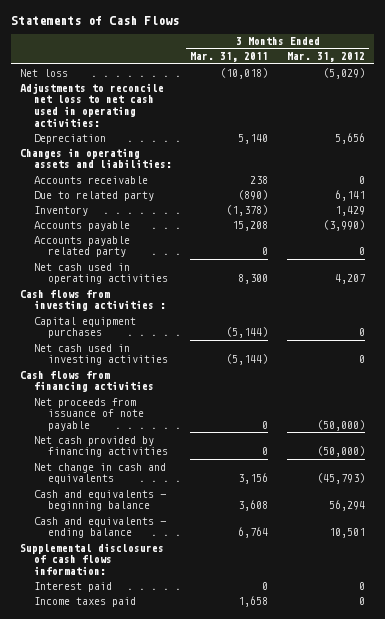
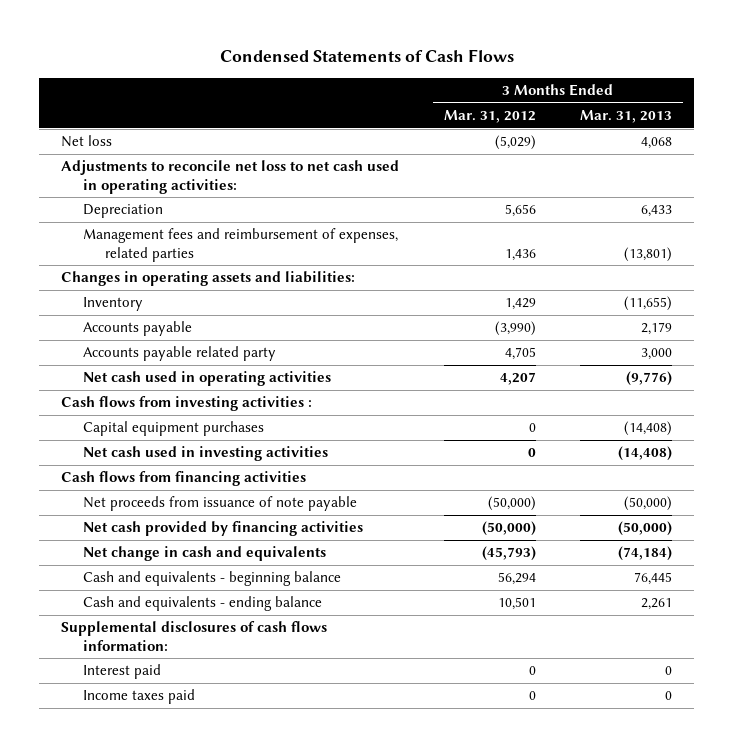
- Statements of Cash Flows
+ Condensed Statements of Cash Flows
- | 3 Months Ended Mar. 31, 2011 | 3 Months Ended Mar. 31, 2012
+ | 3 Months Ended Mar. 31, 2012 | 3 Months Ended Mar. 31, 2013
+ Management fees and reimbursement of expenses, related parties | 1,436 | (13,801)
- Accounts receivable | 238 | 0
- Due to related party | (890) | 6,141
- Accounts payable related party | 0 | 0
+ Accounts payable related party | 4,705 | 3,000

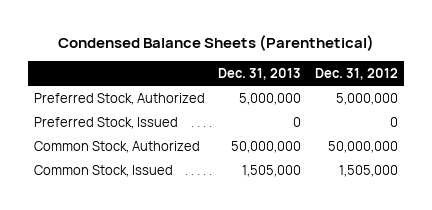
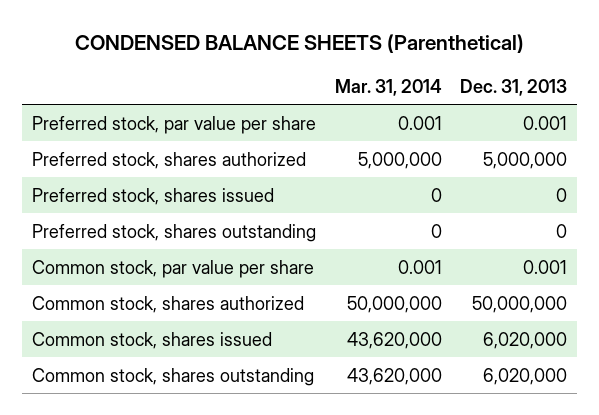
- Condensed Balance Sheets (Parenthetical)
+ CONDENSED BALANCE SHEETS (Parenthetical)
- | Dec. 31, 2013 | Dec. 31, 2012
+ | Mar. 31, 2014 | Dec. 31, 2013
- Preferred Stock, Authorized | 5,000,000 | 5,000,000
- Preferred Stock, Issued | 0 | 0
- Common Stock, Authorized | 50,000,000 | 50,000,000
- Common Stock, Issued | 1,505,000 | 1,505,000
+ Preferred stock, par value per share | 0.001 | 0.001
+ Preferred stock, shares authorized | 5,000,000 | 5,000,000
+ Preferred stock, shares issued | 0 | 0
+ Preferred stock, shares outstanding | 0 | 0
+ Common stock, par value per share | 0.001 | 0.001
+ Common stock, shares authorized | 50,000,000 | 50,000,000
+ Common stock, shares issued | 43,620,000 | 6,020,000
+ Common stock, shares outstanding | 43,620,000 | 6,020,000

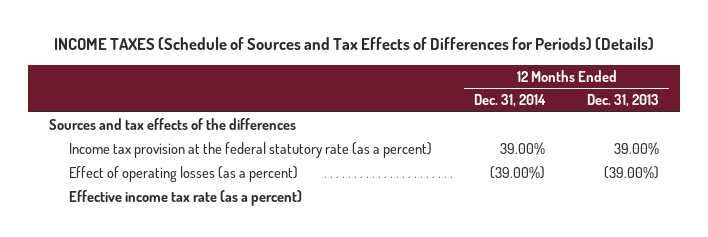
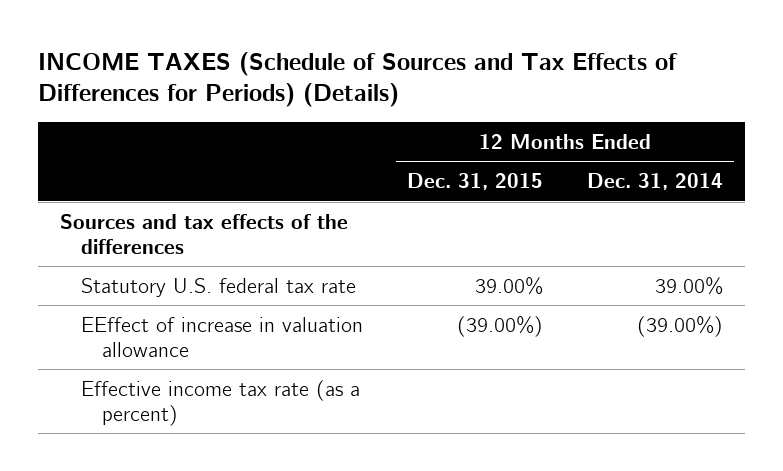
- | 12 Months Ended Dec. 31, 2014 | 12 Months Ended Dec. 31, 2013
+ | 12 Months Ended Dec. 31, 2015 | 12 Months Ended Dec. 31, 2014
- Income tax provision at the federal statutory rate (as a percent) | 39.00% | 39.00%
- Effect of operating losses (as a percent) | (39.00%) | (39.00%)
+ Statutory U.S. federal tax rate | 39.00% | 39.00%
+ EEffect of increase in valuation allowance | (39.00%) | (39.00%)

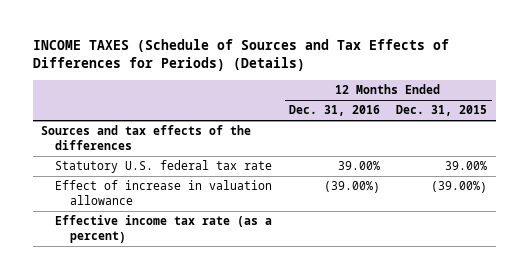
- | 12 Months Ended Dec. 31, 2015 | 12 Months Ended Dec. 31, 2014
+ | 12 Months Ended Dec. 31, 2016 | 12 Months Ended Dec. 31, 2015
- EEffect of increase in valuation allowance | (39.00%) | (39.00%)
+ Effect of increase in valuation allowance | (39.00%) | (39.00%)

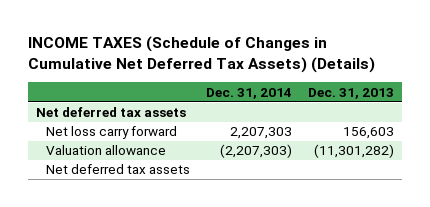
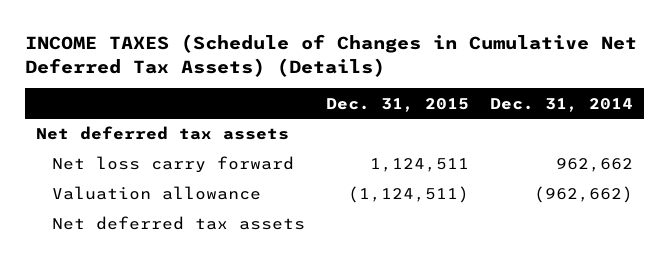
- | Dec. 31, 2014 | Dec. 31, 2013
+ | Dec. 31, 2015 | Dec. 31, 2014
- Net loss carry forward | 2,207,303 | 156,603
- Valuation allowance | (2,207,303) | (11,301,282)
+ Net loss carry forward | 1,124,511 | 962,662
+ Valuation allowance | (1,124,511) | (962,662)

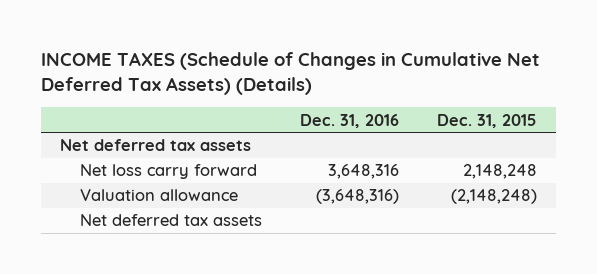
- | Dec. 31, 2015 | Dec. 31, 2014
+ | Dec. 31, 2016 | Dec. 31, 2015
- Net loss carry forward | 1,124,511 | 962,662
- Valuation allowance | (1,124,511) | (962,662)
+ Net loss carry forward | 3,648,316 | 2,148,248
+ Valuation allowance | (3,648,316) | (2,148,248)

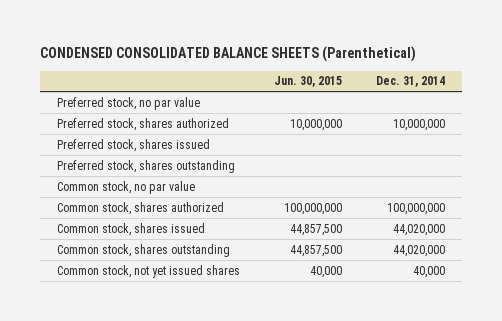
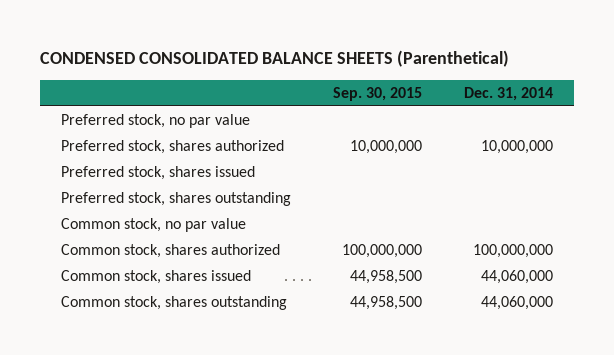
- | Jun. 30, 2015 | Dec. 31, 2014
+ | Sep. 30, 2015 | Dec. 31, 2014
- Common stock, shares issued | 44,857,500 | 44,020,000
- Common stock, shares outstanding | 44,857,500 | 44,020,000
- Common stock, not yet issued shares | 40,000 | 40,000
+ Common stock, shares issued | 44,958,500 | 44,060,000
+ Common stock, shares outstanding | 44,958,500 | 44,060,000

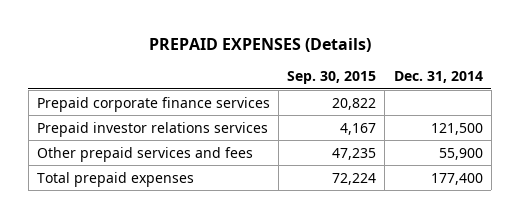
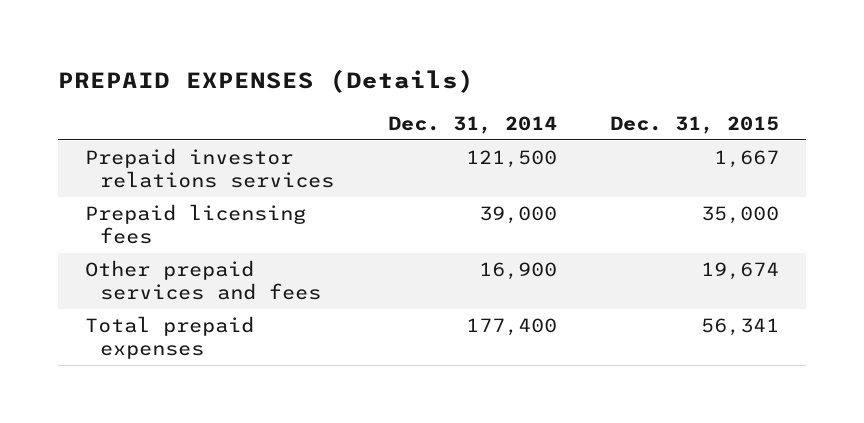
- | Sep. 30, 2015 | Dec. 31, 2014
+ | Dec. 31, 2014 | Dec. 31, 2015
- Prepaid corporate finance services | 20,822 |
- Other prepaid services and fees | 47,235 | 55,900
+ Prepaid licensing fees | 39,000 | 35,000
+ Other prepaid services and fees | 16,900 | 19,674

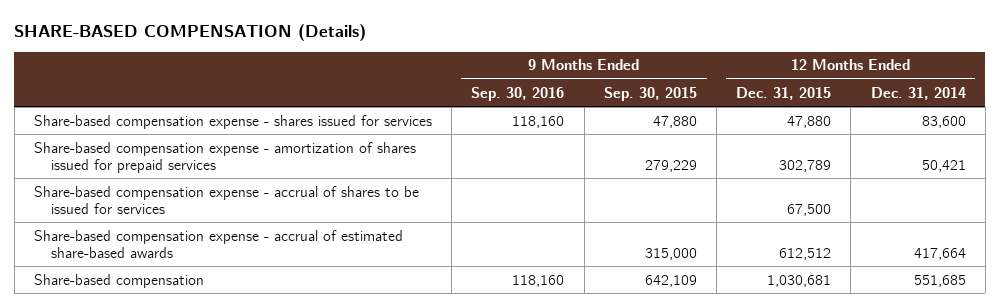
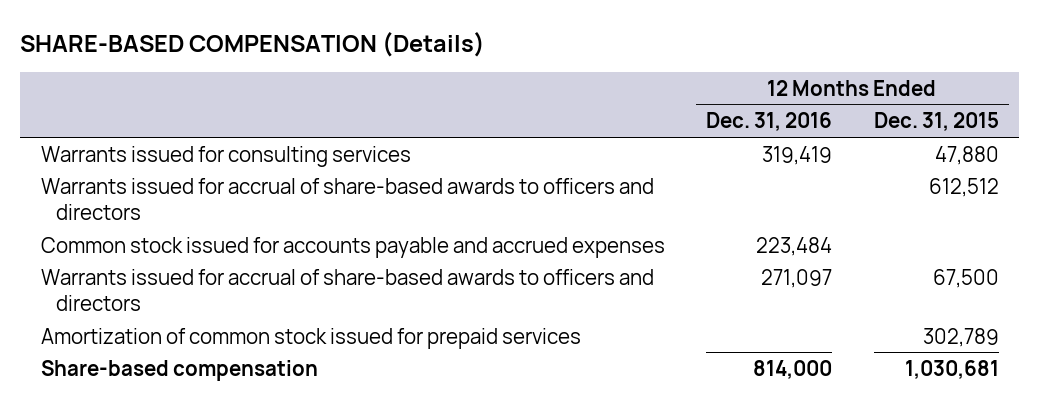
- | 9 Months Ended Sep. 30, 2016 | 9 Months Ended Sep. 30, 2015 | 12 Months Ended Dec. 31, 2015 | 12 Months Ended Dec. 31, 2014
+ | 12 Months Ended Dec. 31, 2016 | 12 Months Ended Dec. 31, 2015
- Share-based compensation expense - shares issued for services | 118,160 | 47,880 | 47,880 | 83,600
- Share-based compensation expense - amortization of shares issued for prepaid services | | 279,229 | 302,789 | 50,421
- Share-based compensation expense - accrual of shares to be issued for services | | | 67,500 |
- Share-based compensation expense - accrual of estimated share-based awards | | 315,000 | 612,512 | 417,664
+ Warrants issued for consulting services | 319,419 | 47,880
+ Warrants issued for accrual of share-based awards to officers and directors | | 612,512
+ Common stock issued for accounts payable and accrued expenses | 223,484 |
+ Warrants issued for accrual of share-based awards to officers and directors | 271,097 | 67,500
+ Amortization of common stock issued for prepaid services | | 302,789

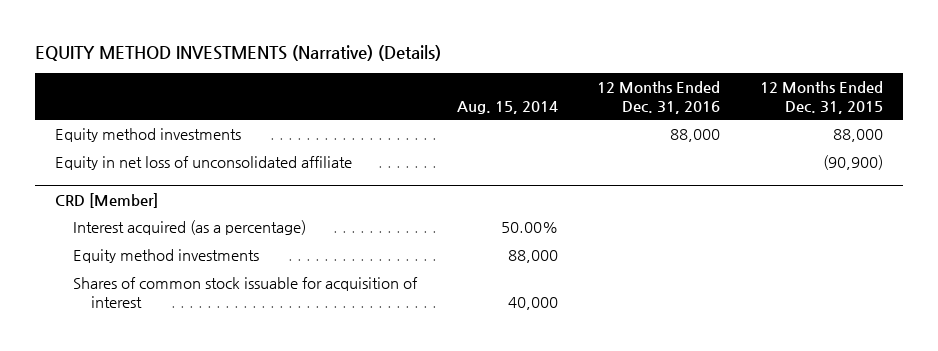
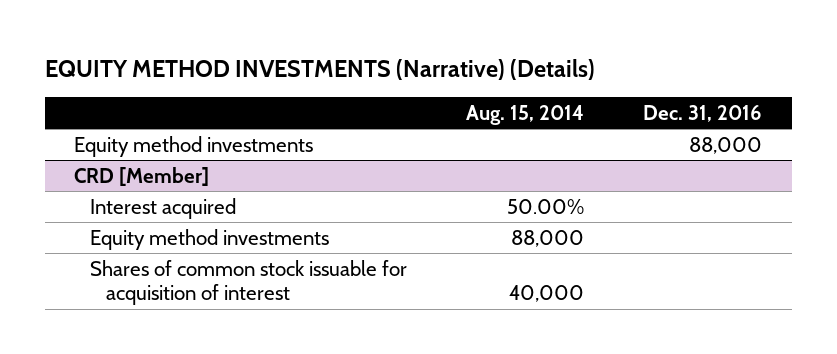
- | Aug. 15, 2014 | 12 Months Ended Dec. 31, 2016 | 12 Months Ended Dec. 31, 2015
+ | Aug. 15, 2014 | Dec. 31, 2016
- Equity in net loss of unconsolidated affiliate | | | (90,900)
@ CRD [Member]
- Interest acquired (as a percentage) | 50.00% | |
+ Interest acquired | 50.00% |

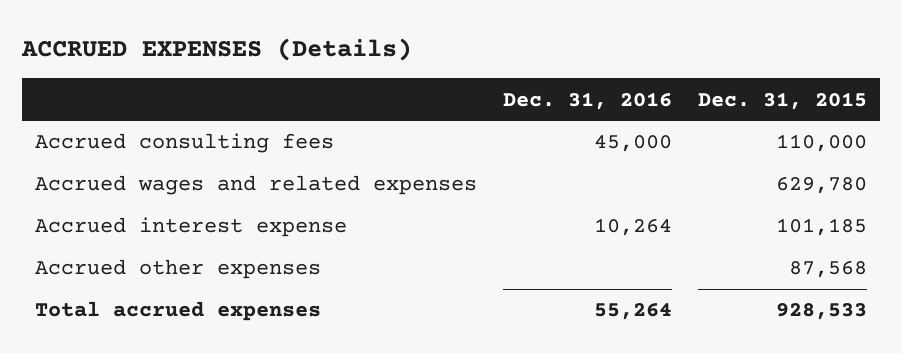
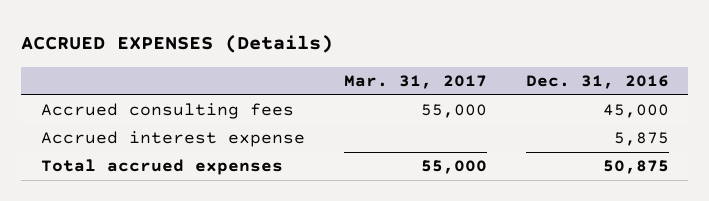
- | Dec. 31, 2016 | Dec. 31, 2015
+ | Mar. 31, 2017 | Dec. 31, 2016
- Accrued wages and related expenses | | 629,780
- Accrued interest expense | 10,264 | 101,185
- Accrued other expenses | | 87,568
- Total accrued expenses | 55,264 | 928,533
+ Accrued interest expense | | 5,875
+ Total accrued expenses | 55,000 | 50,875

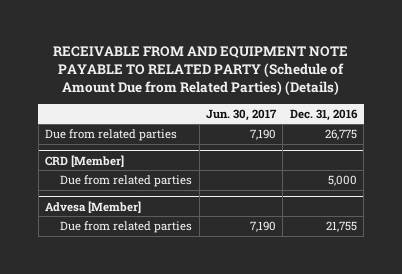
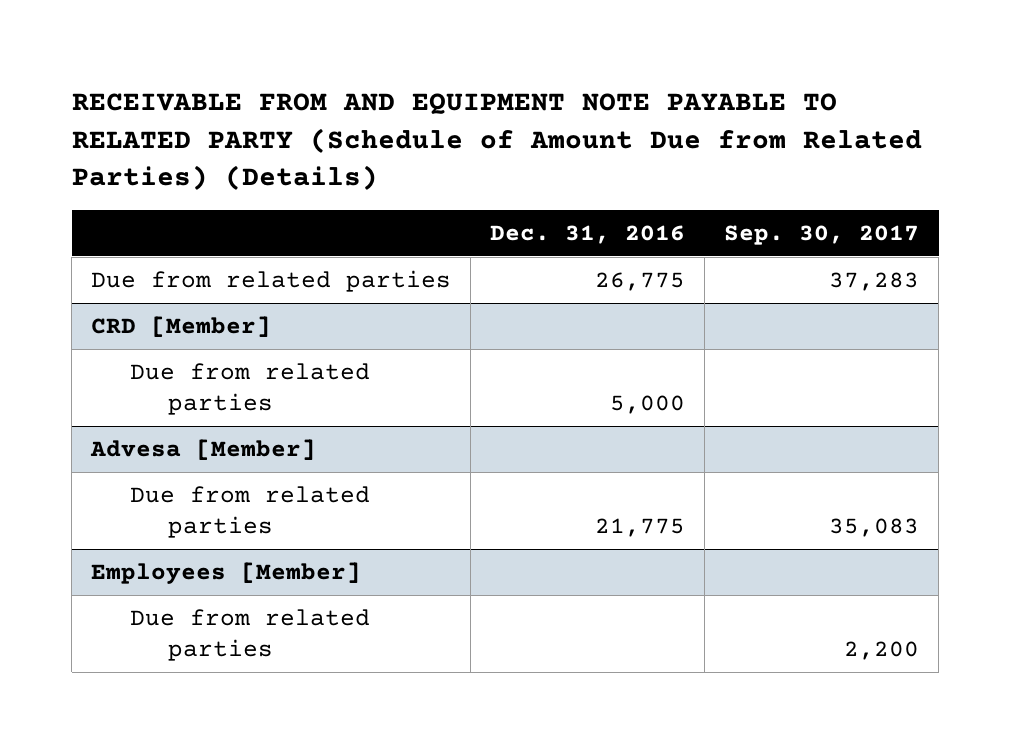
- | Jun. 30, 2017 | Dec. 31, 2016
+ | Dec. 31, 2016 | Sep. 30, 2017
@ Advesa [Member]
- Due from related parties | 7,190 | 21,755
+ Due from related parties | 21,775 | 35,083
+ Employees [Member]
+ Due from related parties | | 2,200

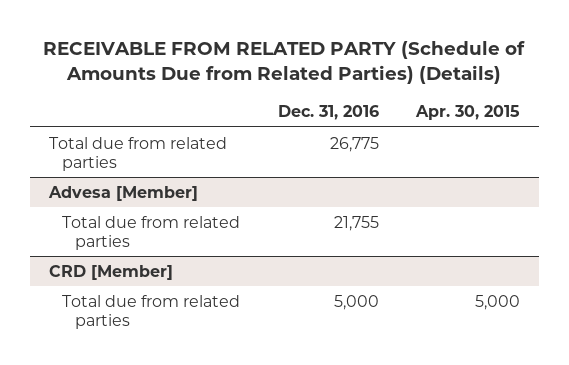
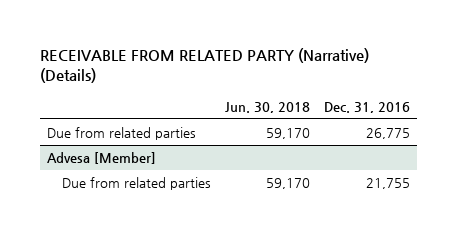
- RECEIVABLE FROM RELATED PARTY (Schedule of Amounts Due from Related Parties) (Details)
+ RECEIVABLE FROM RELATED PARTY (Narrative) (Details)
- | Dec. 31, 2016 | Apr. 30, 2015
+ | Jun. 30, 2018 | Dec. 31, 2016
- Total due from related parties | 26,775 |
+ Due from related parties | 59,170 | 26,775
@ Advesa [Member]
- Total due from related parties | 21,755 |
- CRD [Member]
- Total due from related parties | 5,000 | 5,000
@ Advesa [Member]
+ Due from related parties | 59,170 | 21,755

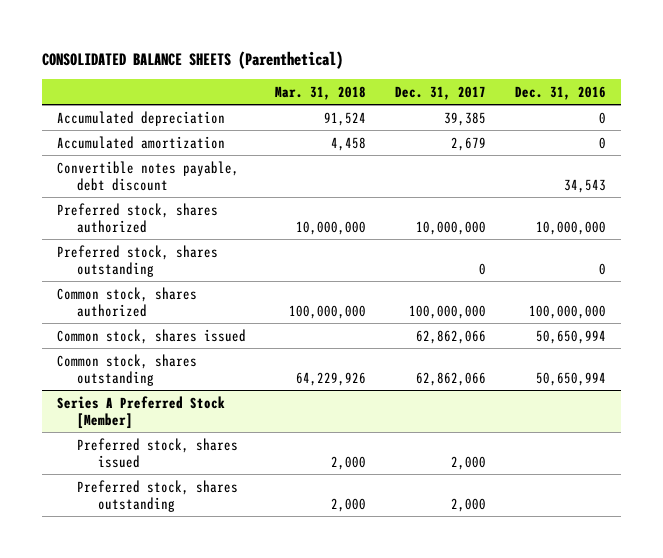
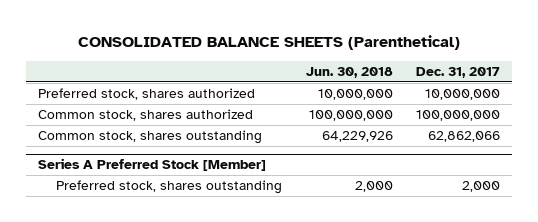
- | Mar. 31, 2018 | Dec. 31, 2017 | Dec. 31, 2016
+ | Jun. 30, 2018 | Dec. 31, 2017
- Accumulated depreciation | 91,524 | 39,385 | 0
- Accumulated amortization | 4,458 | 2,679 | 0
- Convertible notes payable, debt discount | | | 34,543
- Preferred stock, shares outstanding | | 0 | 0
- Common stock, shares issued | | 62,862,066 | 50,650,994
@ Series A Preferred Stock [Member]
- Preferred stock, shares issued | 2,000 | 2,000 |

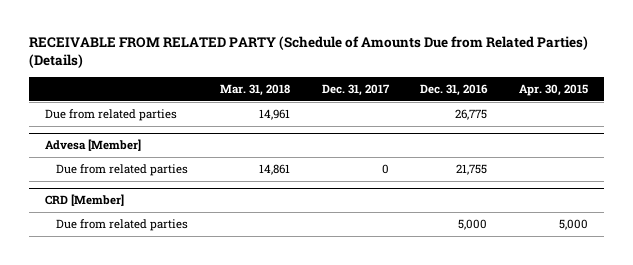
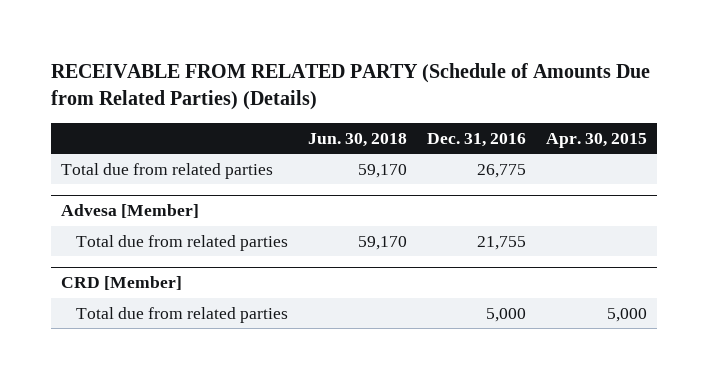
- | Mar. 31, 2018 | Dec. 31, 2017 | Dec. 31, 2016 | Apr. 30, 2015
+ | Jun. 30, 2018 | Dec. 31, 2016 | Apr. 30, 2015
- Due from related parties | 14,961 | | 26,775 |
+ Total due from related parties | 59,170 | 26,775 |
@ Advesa [Member]
- Due from related parties | 14,861 | 0 | 21,755 |
+ Total due from related parties | 59,170 | 21,755 |
@ CRD [Member]
- Due from related parties | | | 5,000 | 5,000
+ Total due from related parties | | 5,000 | 5,000

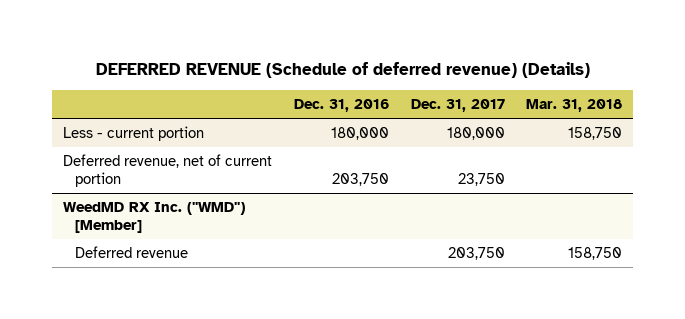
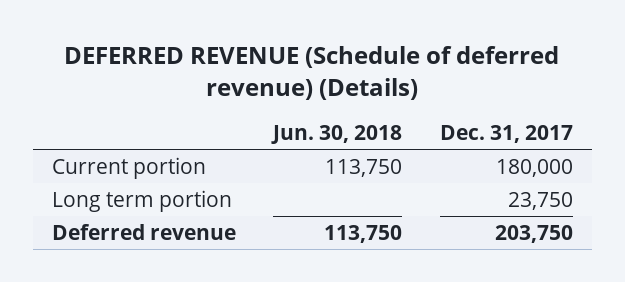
- | Dec. 31, 2016 | Dec. 31, 2017 | Mar. 31, 2018
+ | Jun. 30, 2018 | Dec. 31, 2017
- Less - current portion | 180,000 | 180,000 | 158,750
- Deferred revenue, net of current portion | 203,750 | 23,750 |
- WeedMD RX Inc. (''WMD'') [Member]
+ Current portion | 113,750 | 180,000
+ Long term portion | | 23,750

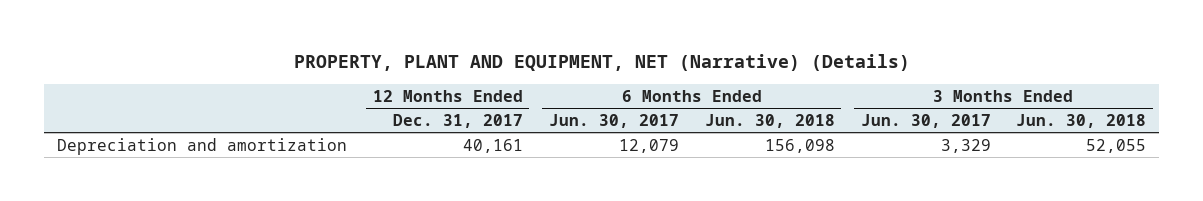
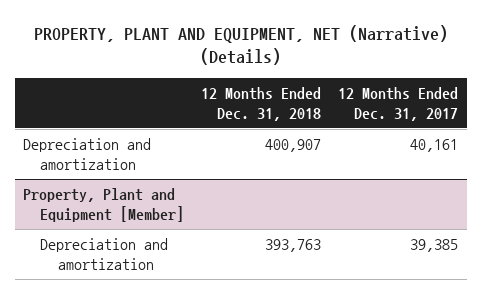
- | 12 Months Ended Dec. 31, 2017 | 6 Months Ended Jun. 30, 2017 | 6 Months Ended Jun. 30, 2018 | 3 Months Ended Jun. 30, 2017 | 3 Months Ended Jun. 30, 2018
+ | 12 Months Ended Dec. 31, 2018 | 12 Months Ended Dec. 31, 2017
+ Property, Plant and Equipment [Member]
+ Depreciation and amortization | 393,763 | 39,385

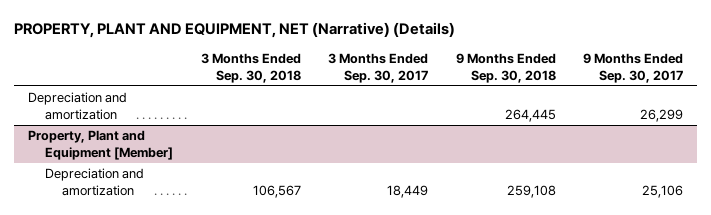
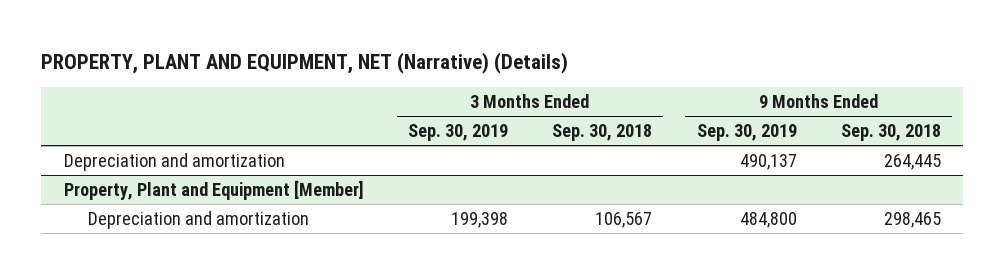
- | 3 Months Ended Sep. 30, 2018 | 3 Months Ended Sep. 30, 2017 | 9 Months Ended Sep. 30, 2018 | 9 Months Ended Sep. 30, 2017
+ | 3 Months Ended Sep. 30, 2019 | 3 Months Ended Sep. 30, 2018 | 9 Months Ended Sep. 30, 2019 | 9 Months Ended Sep. 30, 2018
@ Property, Plant and Equipment [Member]
- Depreciation and amortization | 106,567 | 18,449 | 259,108 | 25,106
+ Depreciation and amortization | 199,398 | 106,567 | 484,800 | 298,465

